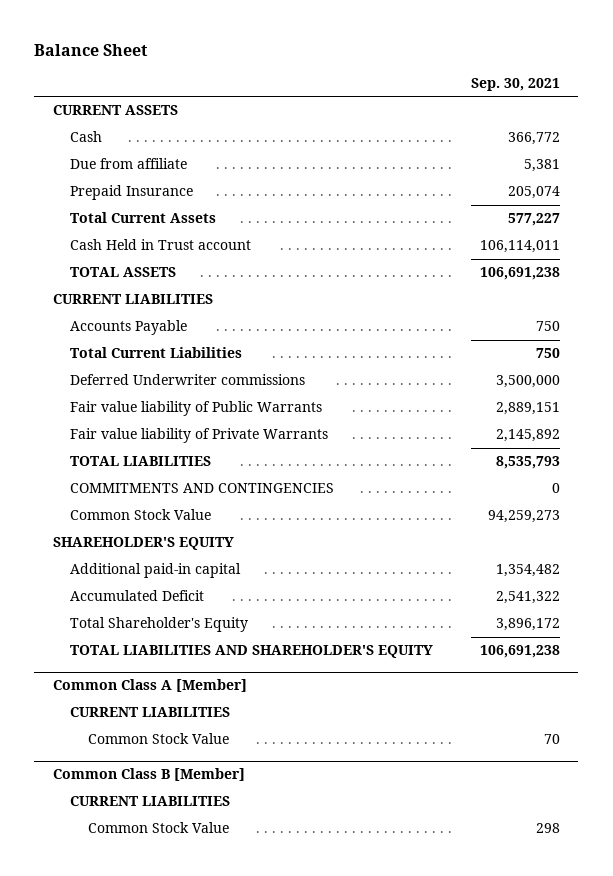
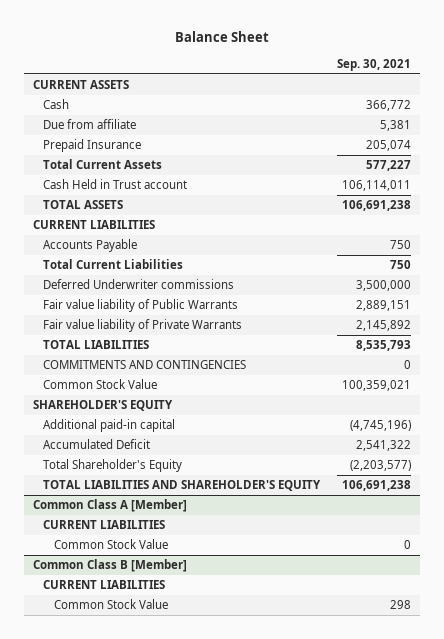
- Common Stock Value | 94,259,273
+ Common Stock Value | 100,359,021
- Additional paid-in capital | 1,354,482
+ Additional paid-in capital | (4,745,196)
- Total Shareholder's Equity | 3,896,172
+ Total Shareholder's Equity | (2,203,577)
@ Common Class A [Member]
- Common Stock Value | 70
+ Common Stock Value | 0

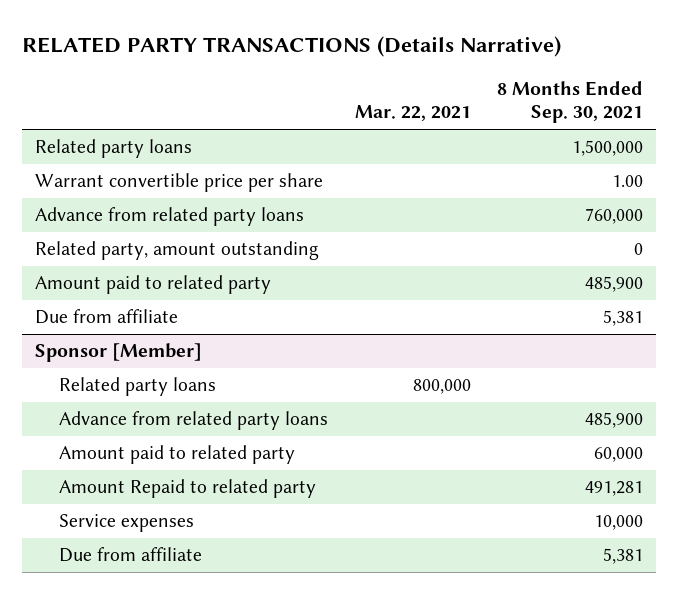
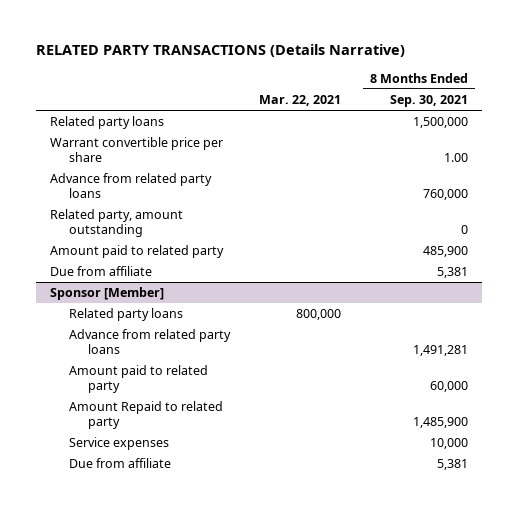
@ Sponsor [Member]
- Advance from related party loans | | 485,900
+ Advance from related party loans | | 1,491,281
- Amount Repaid to related party | | 491,281
+ Amount Repaid to related party | | 1,485,900

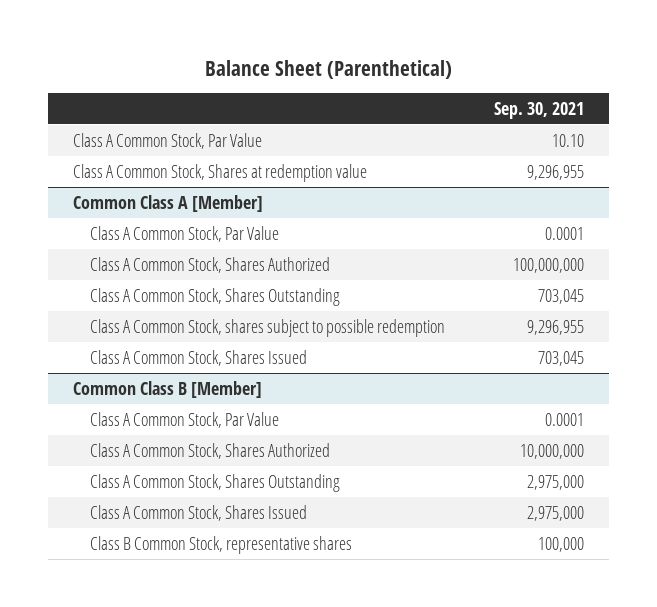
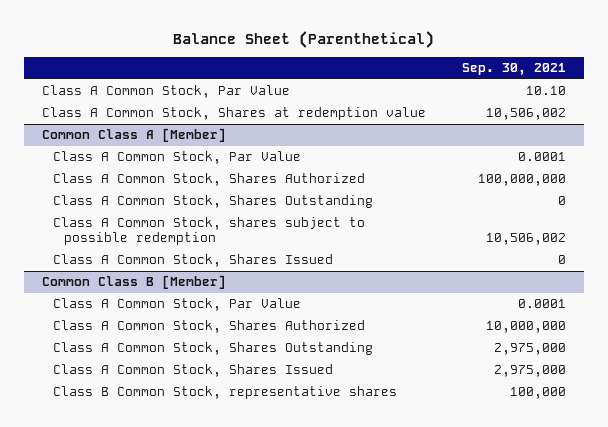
- Class A Common Stock, Shares at redemption value | 9,296,955
+ Class A Common Stock, Shares at redemption value | 10,506,002
@ Common Class A [Member]
- Class A Common Stock, Shares Outstanding | 703,045
- Class A Common Stock, shares subject to possible redemption | 9,296,955
- Class A Common Stock, Shares Issued | 703,045
+ Class A Common Stock, Shares Outstanding | 0
+ Class A Common Stock, shares subject to possible redemption | 10,506,002
+ Class A Common Stock, Shares Issued | 0

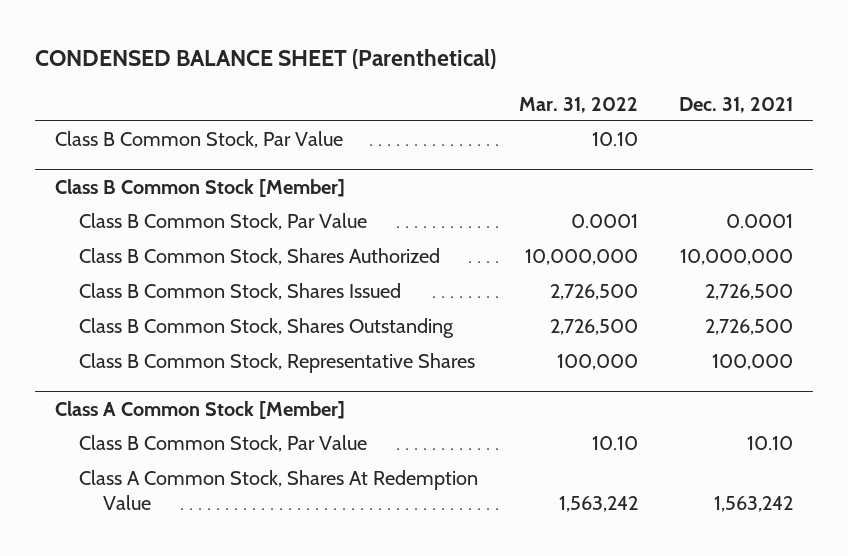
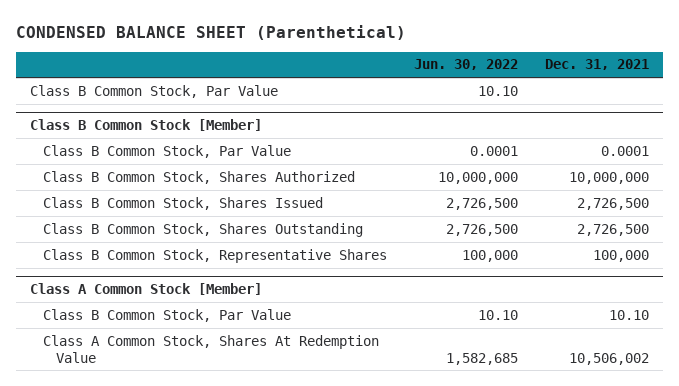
- | Mar. 31, 2022 | Dec. 31, 2021
+ | Jun. 30, 2022 | Dec. 31, 2021
@ Class A Common Stock [Member]
- Class A Common Stock, Shares At Redemption Value | 1,563,242 | 1,563,242
+ Class A Common Stock, Shares At Redemption Value | 1,582,685 | 10,506,002

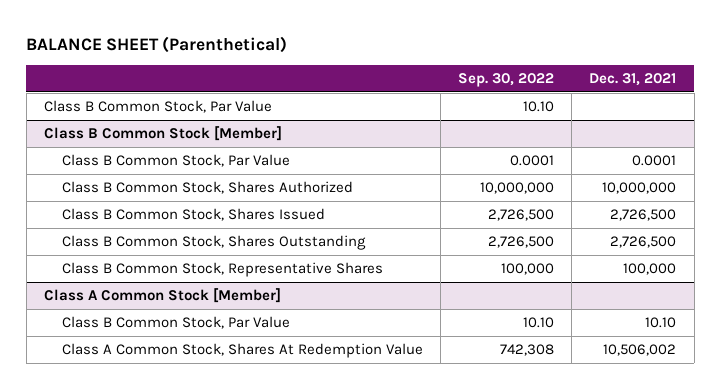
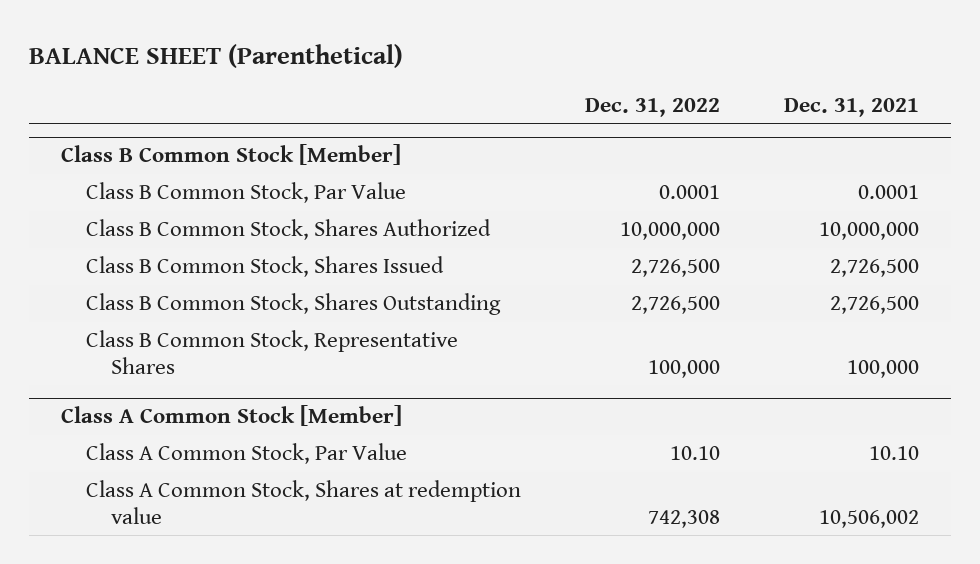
- | Sep. 30, 2022 | Dec. 31, 2021
+ | Dec. 31, 2022 | Dec. 31, 2021
- Class B Common Stock, Par Value | 10.10 |
@ Class A Common Stock [Member]
- Class B Common Stock, Par Value | 10.10 | 10.10
- Class A Common Stock, Shares At Redemption Value | 742,308 | 10,506,002
+ Class A Common Stock, Par Value | 10.10 | 10.10
+ Class A Common Stock, Shares at redemption value | 742,308 | 10,506,002

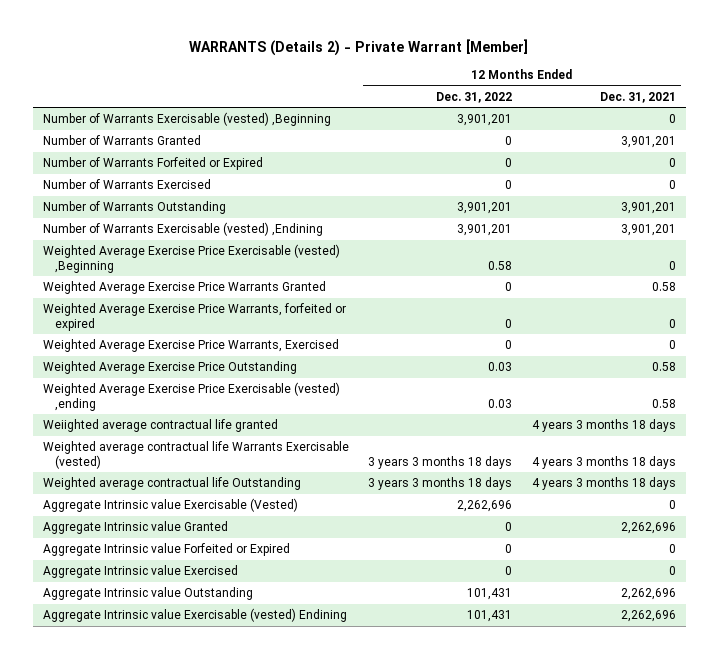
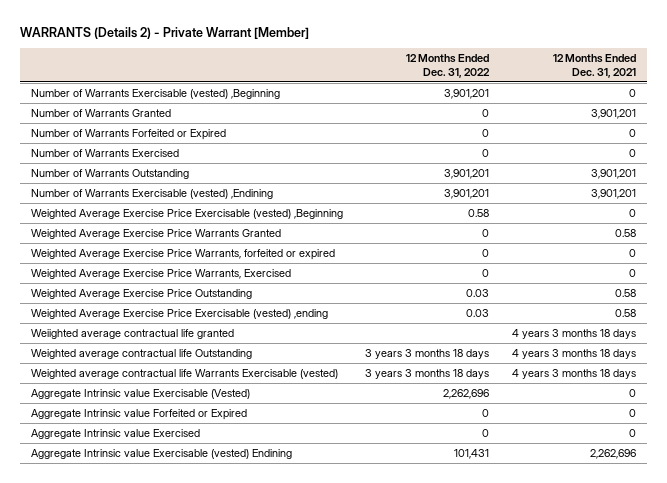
moved down: Weighted average contractual life Warrants Exercisable (vested) | 3 years 3 months 18 days | 4 years 3 months 18 days
- Aggregate Intrinsic value Granted | 0 | 2,262,696
- Aggregate Intrinsic value Outstanding | 101,431 | 2,262,696

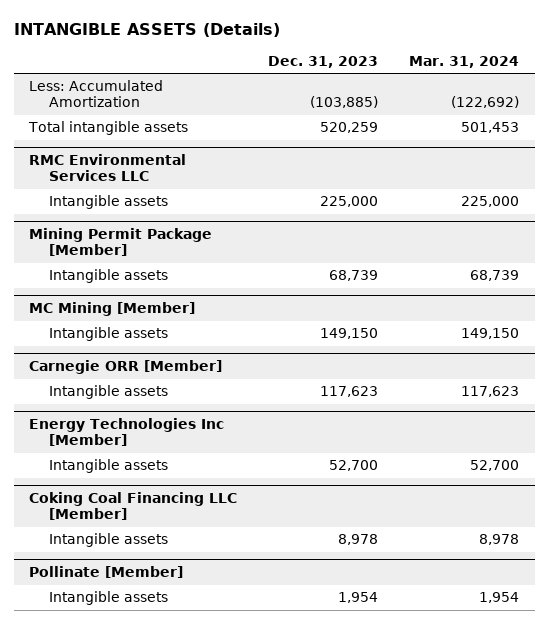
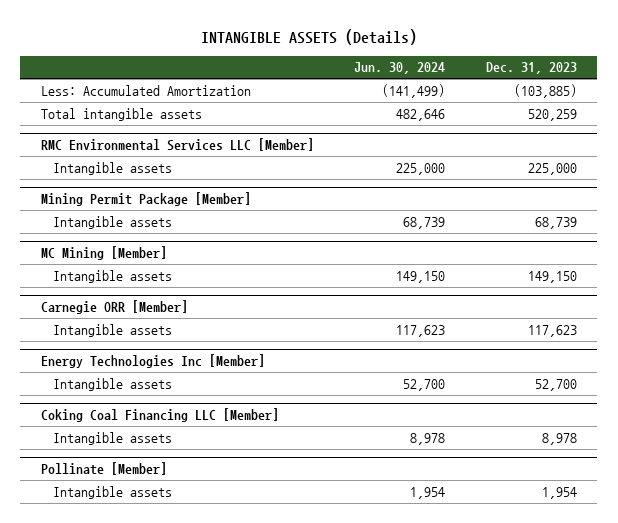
- | Dec. 31, 2023 | Mar. 31, 2024
+ | Jun. 30, 2024 | Dec. 31, 2023
- RMC Environmental Services LLC
+ RMC Environmental Services LLC [Member]

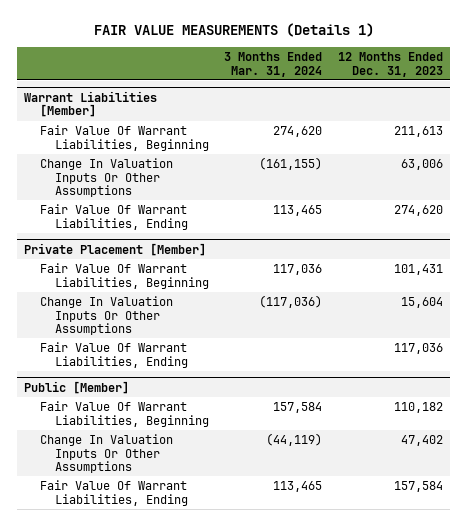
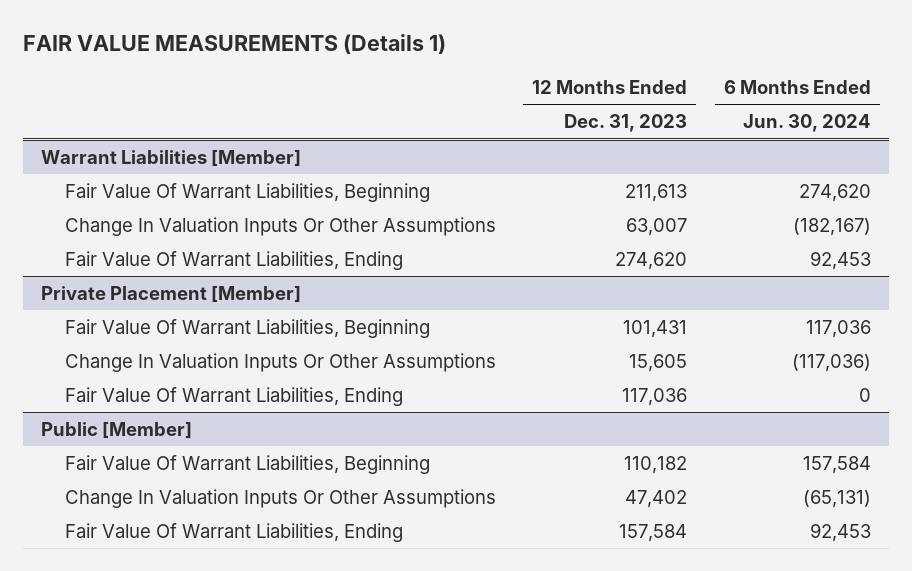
- | 3 Months Ended Mar. 31, 2024 | 12 Months Ended Dec. 31, 2023
+ | 12 Months Ended Dec. 31, 2023 | 6 Months Ended Jun. 30, 2024
@ Warrant Liabilities [Member]
- Change In Valuation Inputs Or Other Assumptions | (161,155) | 63,006
+ Change In Valuation Inputs Or Other Assumptions | 63,007 | (182,167)
@ Private Placement [Member]
- Change In Valuation Inputs Or Other Assumptions | (117,036) | 15,604
+ Change In Valuation Inputs Or Other Assumptions | 15,605 | (117,036)

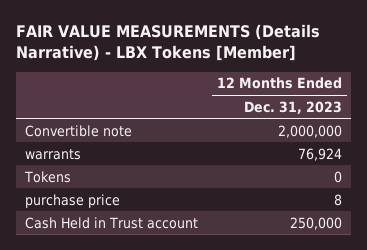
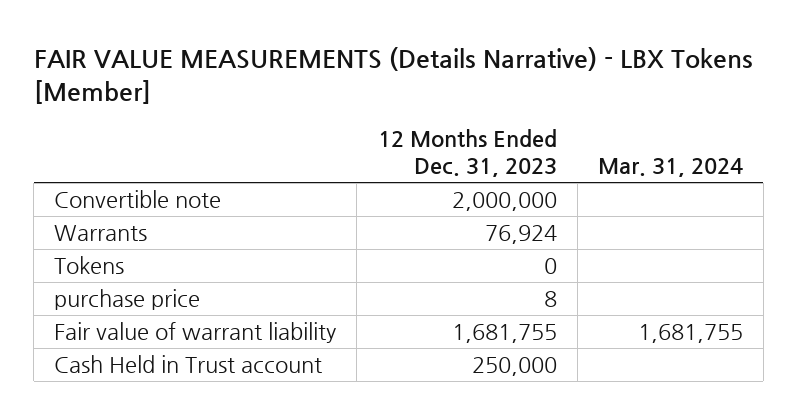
- | 12 Months Ended Dec. 31, 2023
+ | 12 Months Ended Dec. 31, 2023 | Mar. 31, 2024
- warrants | 76,924
+ Warrants | 76,924 |
+ Fair value of warrant liability | 1,681,755 | 1,681,755

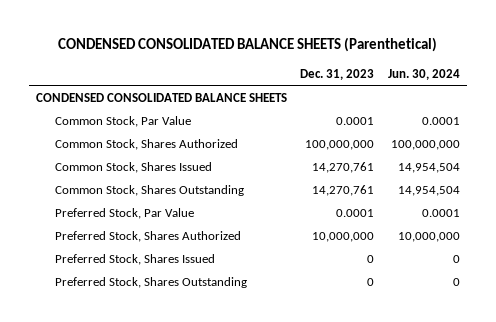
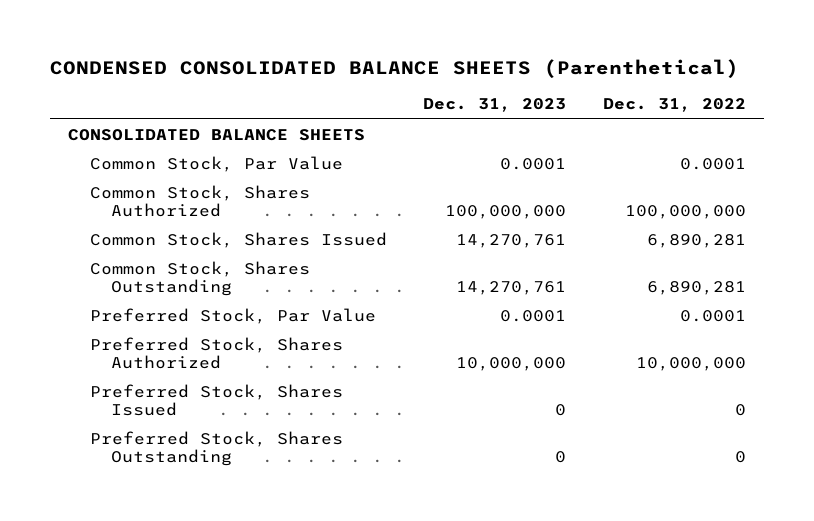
- | Dec. 31, 2023 | Jun. 30, 2024
+ | Dec. 31, 2023 | Dec. 31, 2022
- CONDENSED CONSOLIDATED BALANCE SHEETS
+ CONSOLIDATED BALANCE SHEETS

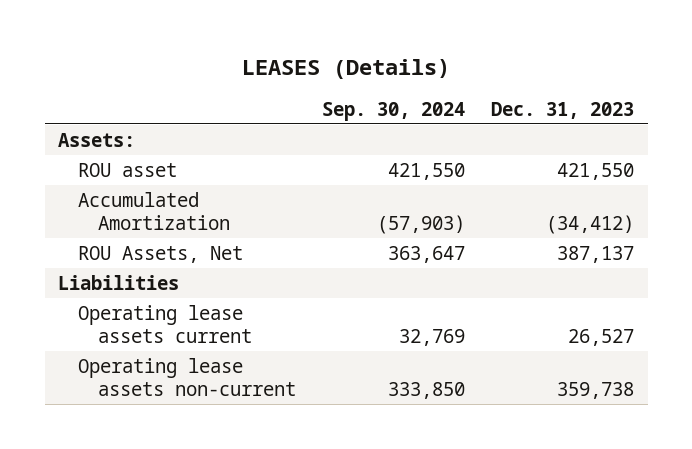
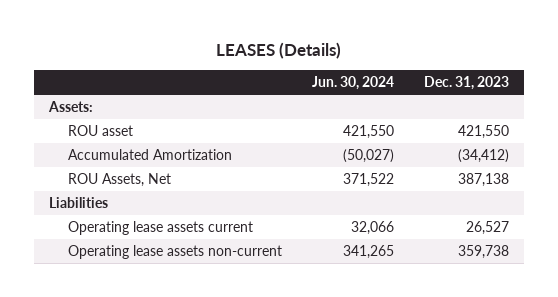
- | Sep. 30, 2024 | Dec. 31, 2023
+ | Jun. 30, 2024 | Dec. 31, 2023
- ROU Assets, Net | 363,647 | 387,137
+ ROU Assets, Net | 371,522 | 387,138

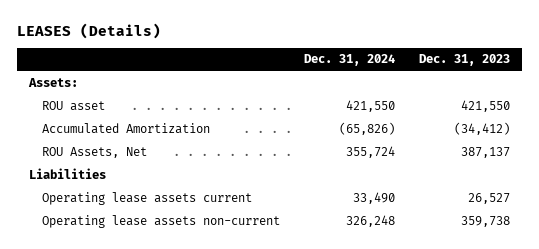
- | Jun. 30, 2024 | Dec. 31, 2023
+ | Dec. 31, 2024 | Dec. 31, 2023
- ROU Assets, Net | 371,522 | 387,138
+ ROU Assets, Net | 355,724 | 387,137

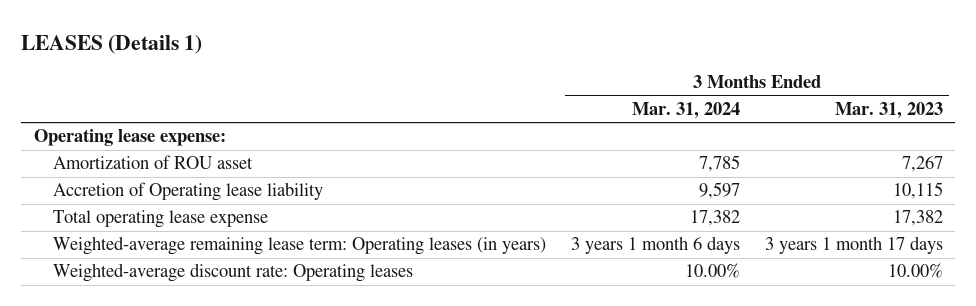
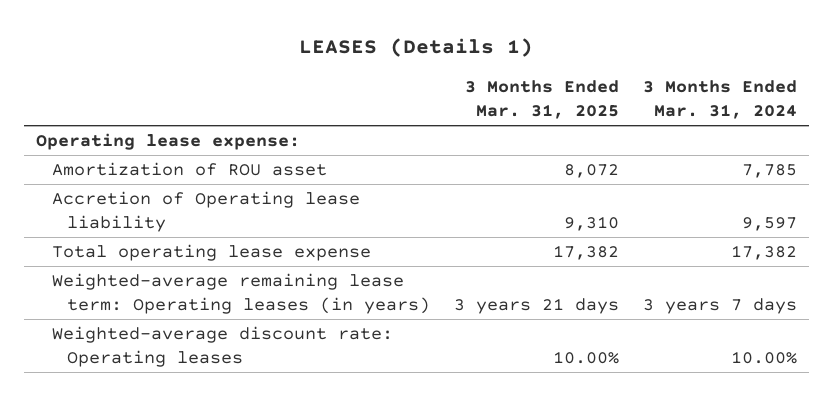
- | 3 Months Ended Mar. 31, 2024 | 3 Months Ended Mar. 31, 2023
+ | 3 Months Ended Mar. 31, 2025 | 3 Months Ended Mar. 31, 2024
- Weighted-average remaining lease term: Operating leases (in years) | 3 years 1 month 6 days | 3 years 1 month 17 days
+ Weighted-average remaining lease term: Operating leases (in years) | 3 years 21 days | 3 years 7 days

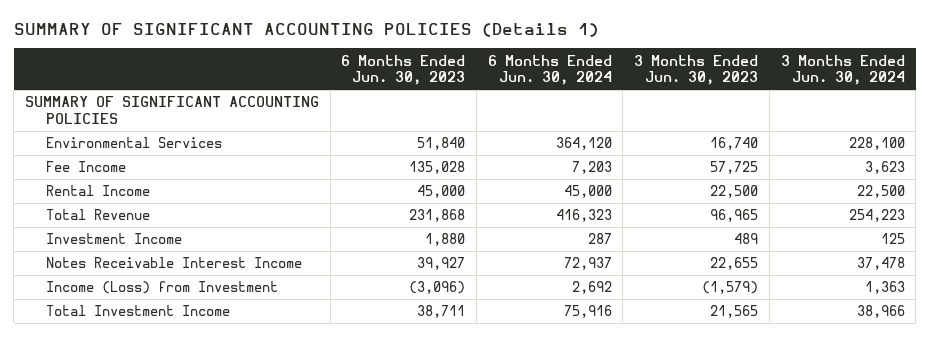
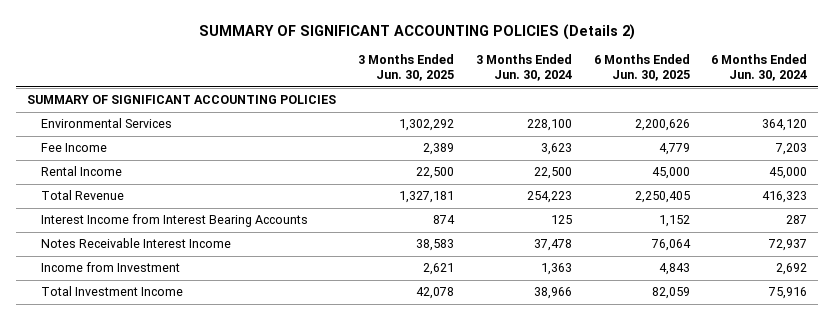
- SUMMARY OF SIGNIFICANT ACCOUNTING POLICIES (Details 1)
+ SUMMARY OF SIGNIFICANT ACCOUNTING POLICIES (Details 2)
- | 6 Months Ended Jun. 30, 2023 | 6 Months Ended Jun. 30, 2024 | 3 Months Ended Jun. 30, 2023 | 3 Months Ended Jun. 30, 2024
+ | 3 Months Ended Jun. 30, 2025 | 3 Months Ended Jun. 30, 2024 | 6 Months Ended Jun. 30, 2025 | 6 Months Ended Jun. 30, 2024
- Investment Income | 1,880 | 287 | 489 | 125
+ Interest Income from Interest Bearing Accounts | 874 | 125 | 1,152 | 287
- Income (Loss) from Investment | (3,096) | 2,692 | (1,579) | 1,363
+ Income from Investment | 2,621 | 1,363 | 4,843 | 2,692

